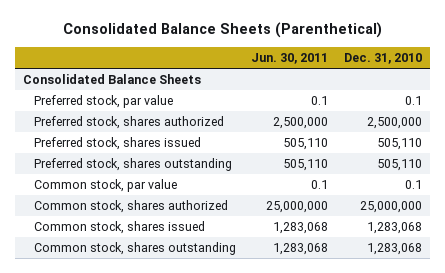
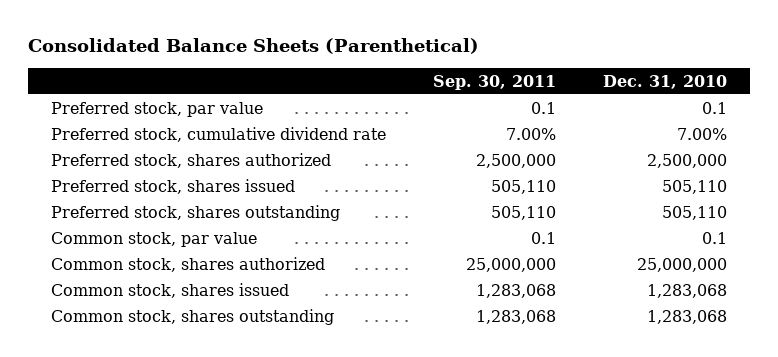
- | Jun. 30, 2011 | Dec. 31, 2010
+ | Sep. 30, 2011 | Dec. 31, 2010
- Consolidated Balance Sheets
+ Preferred stock, cumulative dividend rate | 7.00% | 7.00%

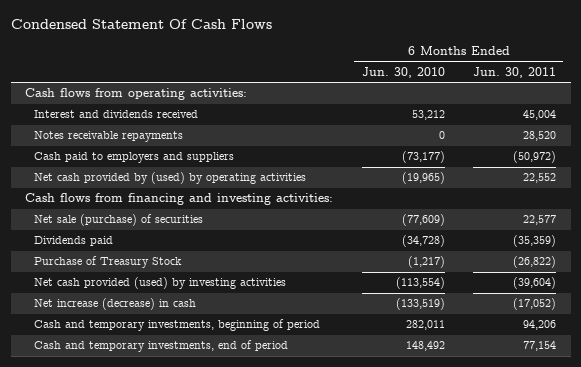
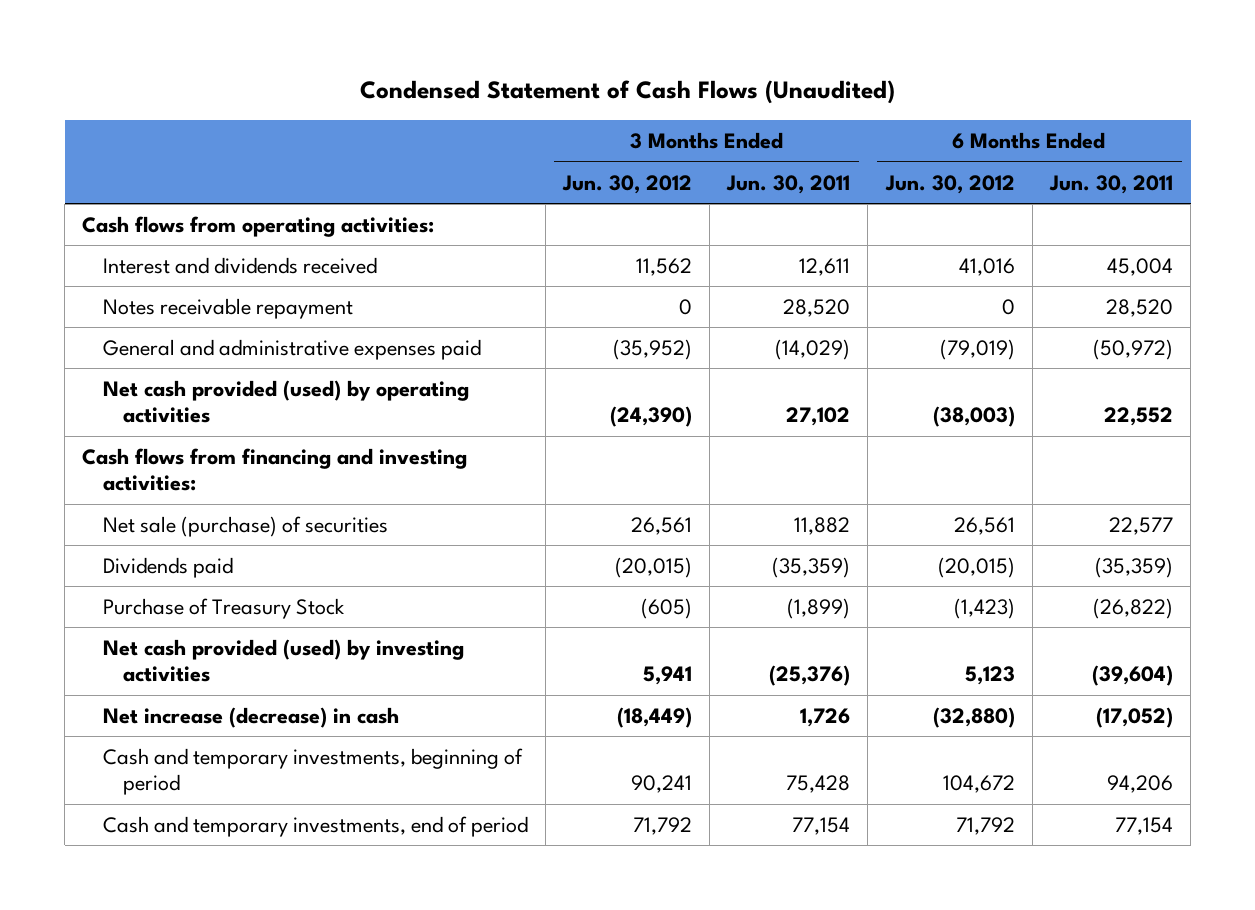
- Condensed Statement Of Cash Flows
+ Condensed Statement of Cash Flows (Unaudited)
- | 6 Months Ended Jun. 30, 2010 | 6 Months Ended Jun. 30, 2011
+ | 3 Months Ended Jun. 30, 2012 | 3 Months Ended Jun. 30, 2011 | 6 Months Ended Jun. 30, 2012 | 6 Months Ended Jun. 30, 2011
- Notes receivable repayments | 0 | 28,520
- Cash paid to employers and suppliers | (73,177) | (50,972)
- Net cash provided by (used) by operating activities | (19,965) | 22,552
+ Notes receivable repayment | 0 | 28,520 | 0 | 28,520
+ General and administrative expenses paid | (35,952) | (14,029) | (79,019) | (50,972)
+ Net cash provided (used) by operating activities | (24,390) | 27,102 | (38,003) | 22,552

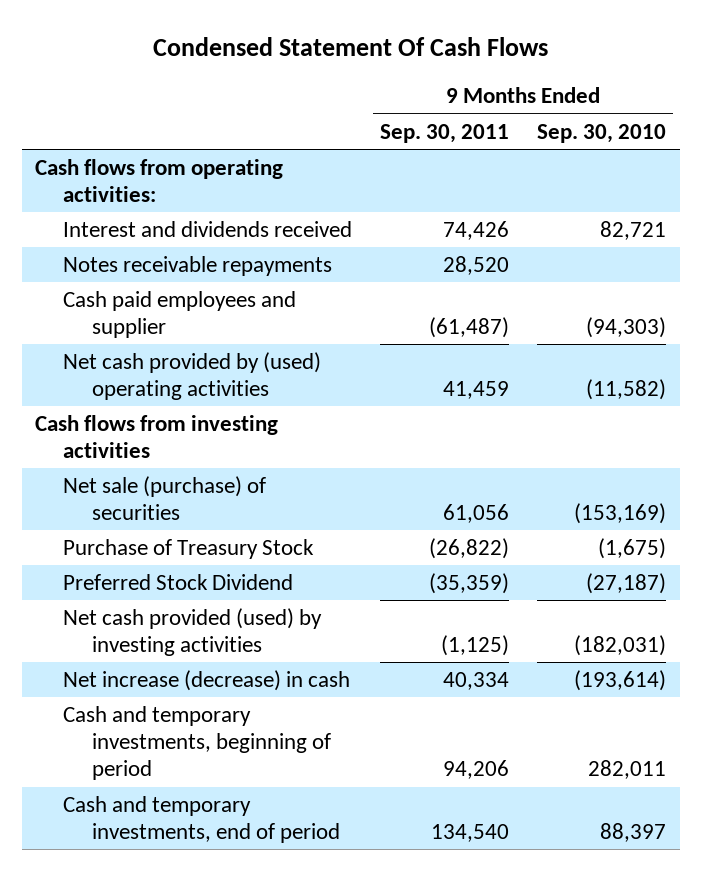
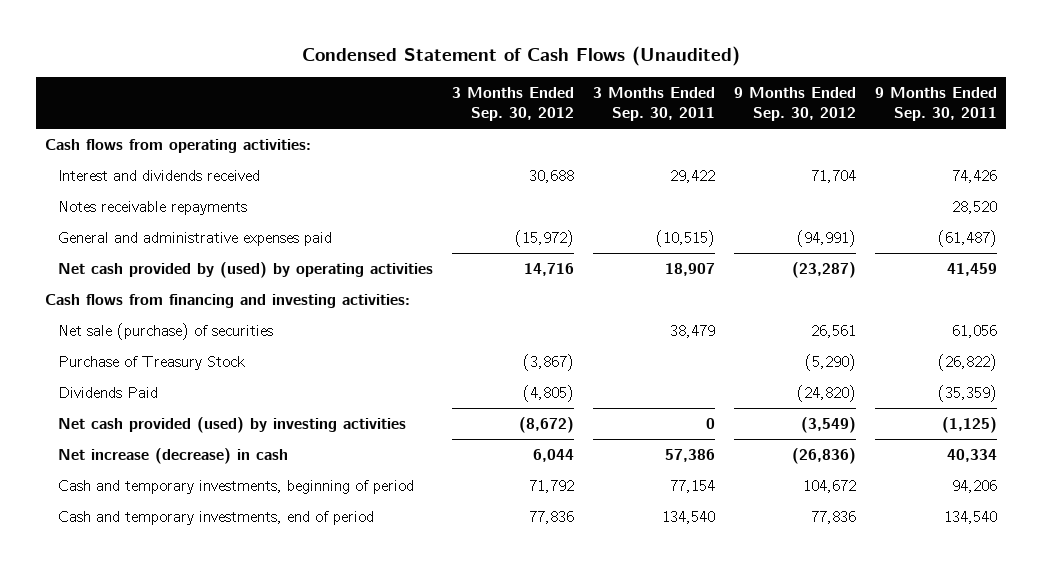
- Condensed Statement Of Cash Flows
+ Condensed Statement of Cash Flows (Unaudited)
- | 9 Months Ended Sep. 30, 2011 | 9 Months Ended Sep. 30, 2010
+ | 3 Months Ended Sep. 30, 2012 | 3 Months Ended Sep. 30, 2011 | 9 Months Ended Sep. 30, 2012 | 9 Months Ended Sep. 30, 2011
- Cash paid employees and supplier | (61,487) | (94,303)
- Net cash provided by (used) operating activities | 41,459 | (11,582)
- Cash flows from investing activities
+ General and administrative expenses paid | (15,972) | (10,515) | (94,991) | (61,487)
+ Net cash provided by (used) by operating activities | 14,716 | 18,907 | (23,287) | 41,459
+ Cash flows from financing and investing activities:
- Preferred Stock Dividend | (35,359) | (27,187)
+ Dividends Paid | (4,805) | | (24,820) | (35,359)

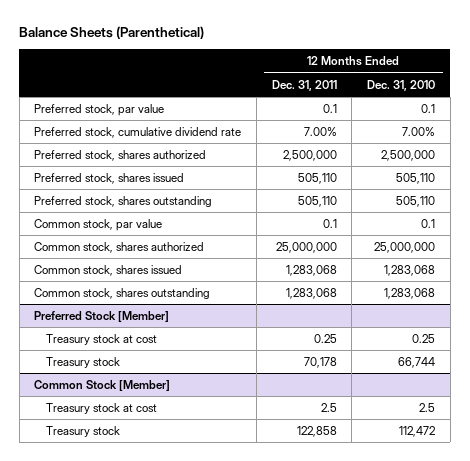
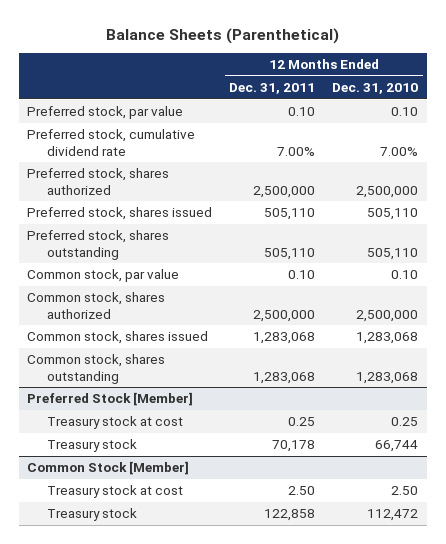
- Preferred stock, par value | 0.1 | 0.1
+ Preferred stock, par value | 0.10 | 0.10
- Common stock, par value | 0.1 | 0.1
- Common stock, shares authorized | 25,000,000 | 25,000,000
+ Common stock, par value | 0.10 | 0.10
+ Common stock, shares authorized | 2,500,000 | 2,500,000
@ Common Stock [Member]
- Treasury stock at cost | 2.5 | 2.5
+ Treasury stock at cost | 2.50 | 2.50

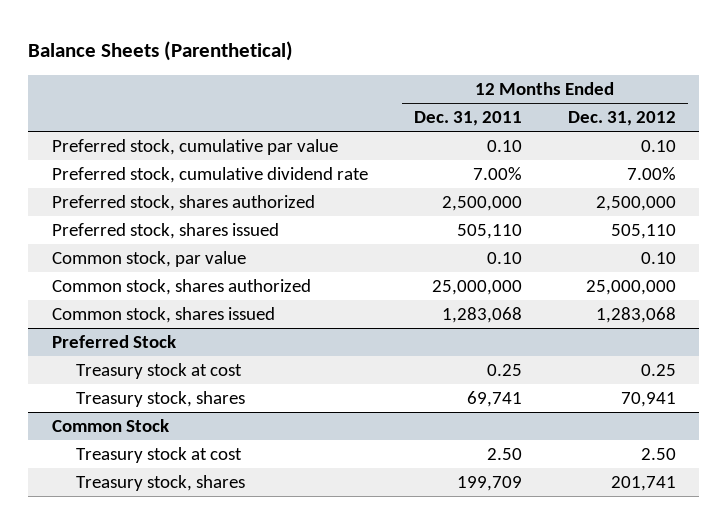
- | 12 Months Ended Dec. 31, 2011 | 12 Months Ended Dec. 31, 2010
+ | 12 Months Ended Dec. 31, 2011 | 12 Months Ended Dec. 31, 2012
- Preferred stock, par value | 0.10 | 0.10
+ Preferred stock, cumulative par value | 0.10 | 0.10
- Preferred stock, shares outstanding | 505,110 | 505,110
- Common stock, shares authorized | 2,500,000 | 2,500,000
+ Common stock, shares authorized | 25,000,000 | 25,000,000
- Common stock, shares outstanding | 1,283,068 | 1,283,068
- Preferred Stock [Member]
+ Preferred Stock
- Treasury stock | 70,178 | 66,744
- Common Stock [Member]
+ Treasury stock, shares | 69,741 | 70,941
+ Common Stock
- Treasury stock | 122,858 | 112,472
+ Treasury stock, shares | 199,709 | 201,741

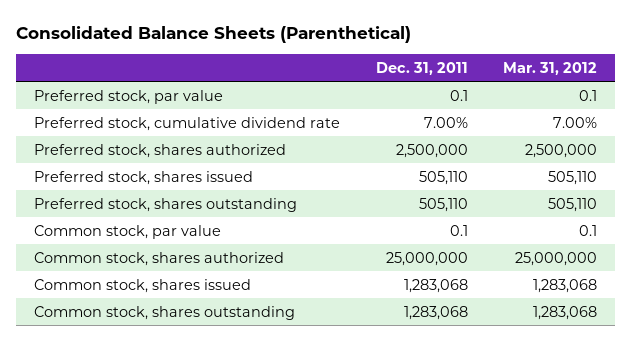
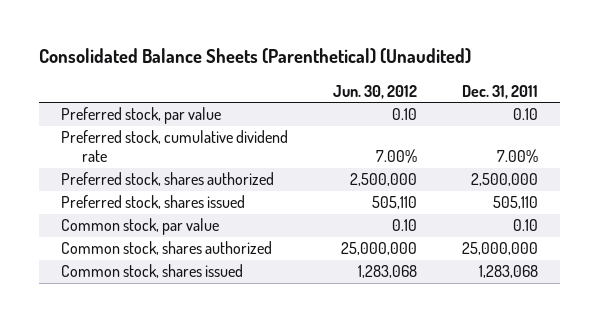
- Consolidated Balance Sheets (Parenthetical)
+ Consolidated Balance Sheets (Parenthetical) (Unaudited)
- | Dec. 31, 2011 | Mar. 31, 2012
+ | Jun. 30, 2012 | Dec. 31, 2011
- Preferred stock, par value | 0.1 | 0.1
+ Preferred stock, par value | 0.10 | 0.10
- Preferred stock, shares outstanding | 505,110 | 505,110
- Common stock, par value | 0.1 | 0.1
+ Common stock, par value | 0.10 | 0.10
- Common stock, shares outstanding | 1,283,068 | 1,283,068

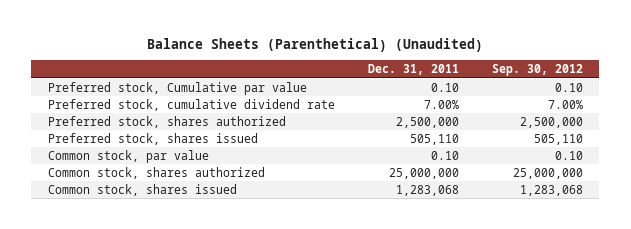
- Consolidated Balance Sheets (Parenthetical) (Unaudited)
+ Balance Sheets (Parenthetical) (Unaudited)
- | Jun. 30, 2012 | Dec. 31, 2011
+ | Dec. 31, 2011 | Sep. 30, 2012
- Preferred stock, par value | 0.10 | 0.10
+ Preferred stock, Cumulative par value | 0.10 | 0.10

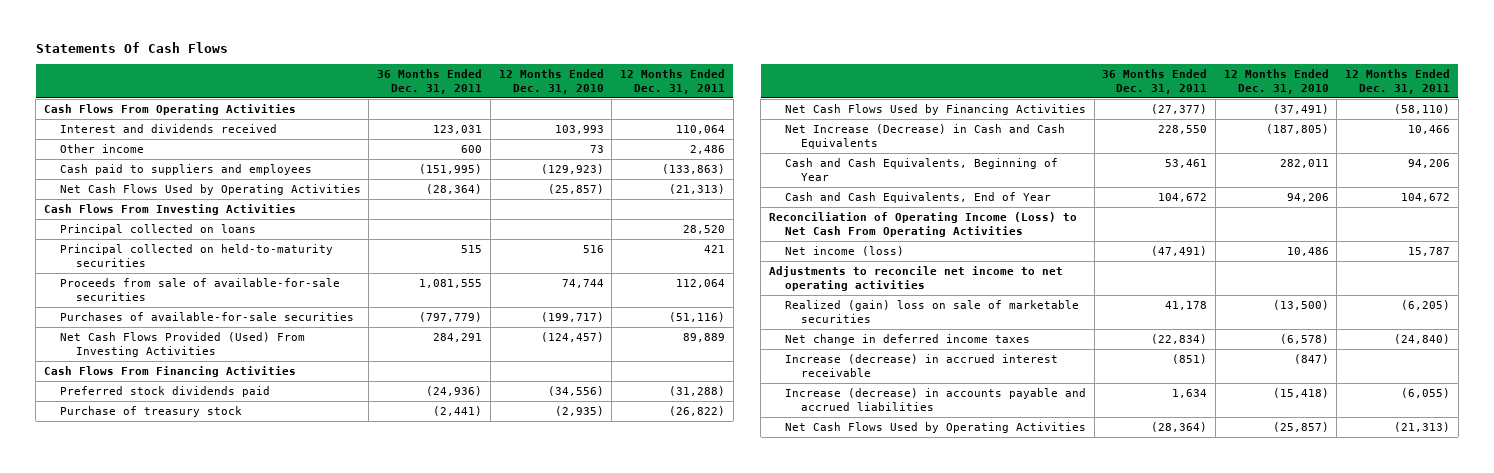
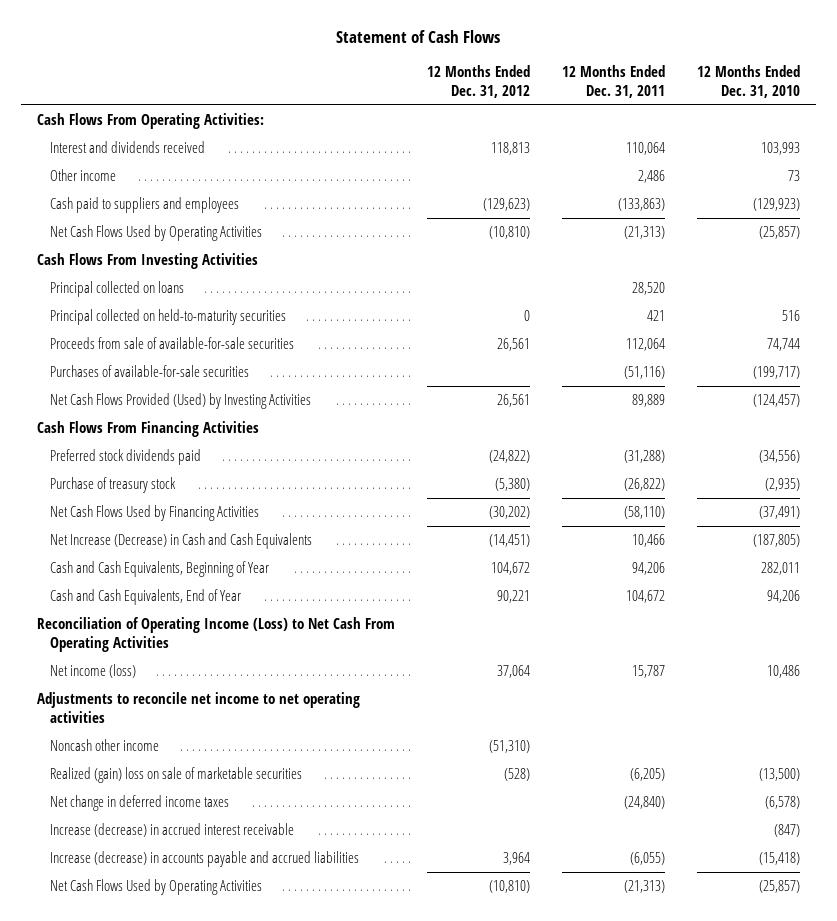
- Statements Of Cash Flows
+ Statement of Cash Flows
- | 36 Months Ended Dec. 31, 2011 | 12 Months Ended Dec. 31, 2010 | 12 Months Ended Dec. 31, 2011
+ | 12 Months Ended Dec. 31, 2012 | 12 Months Ended Dec. 31, 2011 | 12 Months Ended Dec. 31, 2010
- Cash Flows From Operating Activities
+ Cash Flows From Operating Activities:
- Net Cash Flows Provided (Used) From Investing Activities | 284,291 | (124,457) | 89,889
+ Net Cash Flows Provided (Used) by Investing Activities | 26,561 | 89,889 | (124,457)
+ Noncash other income | (51,310) | |

